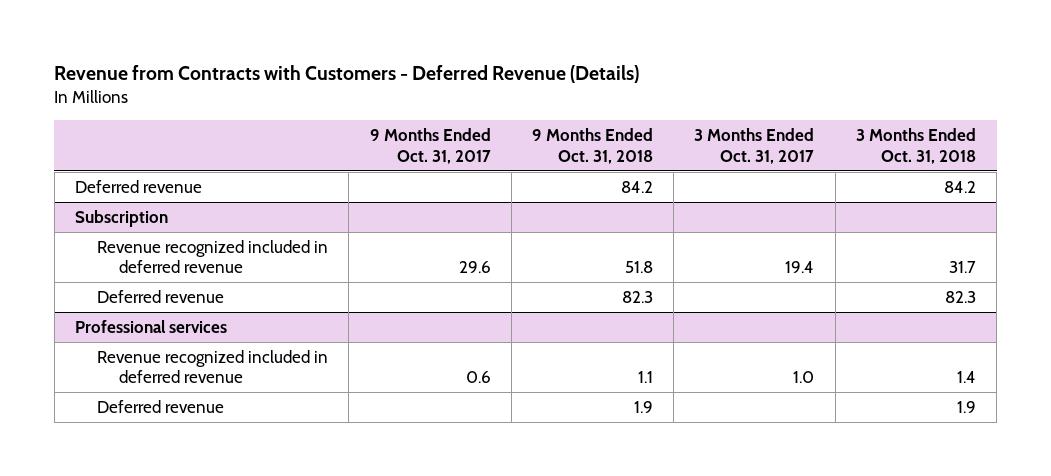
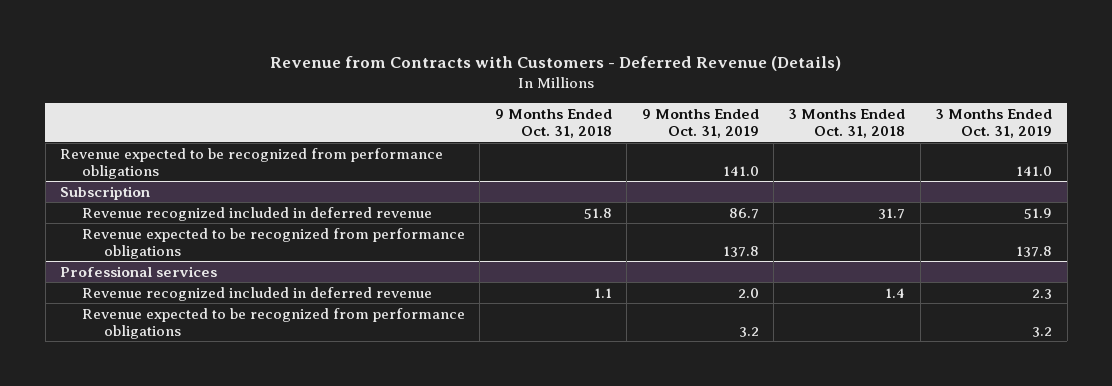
- | 9 Months Ended Oct. 31, 2017 | 9 Months Ended Oct. 31, 2018 | 3 Months Ended Oct. 31, 2017 | 3 Months Ended Oct. 31, 2018
+ | 9 Months Ended Oct. 31, 2018 | 9 Months Ended Oct. 31, 2019 | 3 Months Ended Oct. 31, 2018 | 3 Months Ended Oct. 31, 2019
- Deferred revenue | | 84.2 | | 84.2
+ Revenue expected to be recognized from performance obligations | | 141.0 | | 141.0
@ Subscription
- Deferred revenue | | 82.3 | | 82.3
+ Revenue expected to be recognized from performance obligations | | 137.8 | | 137.8
@ Professional services
- Deferred revenue | | 1.9 | | 1.9
+ Revenue expected to be recognized from performance obligations | | 3.2 | | 3.2

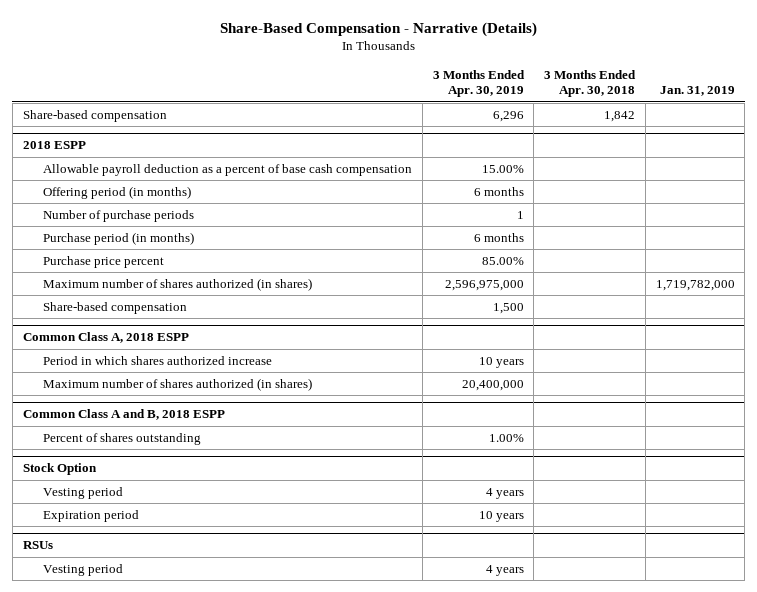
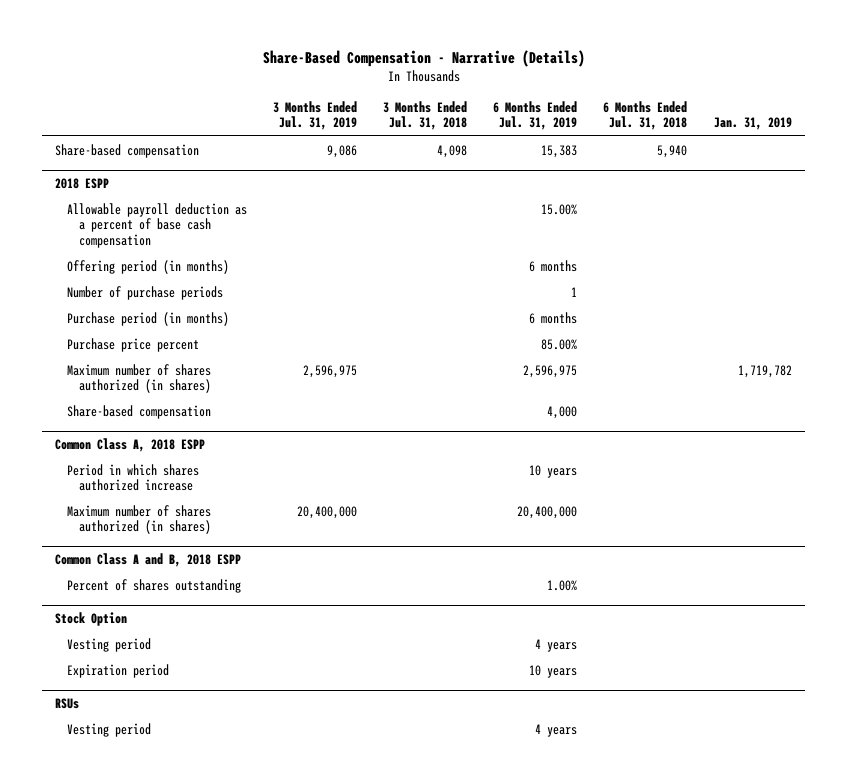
- | 3 Months Ended Apr. 30, 2019 | 3 Months Ended Apr. 30, 2018 | Jan. 31, 2019
+ | 3 Months Ended Jul. 31, 2019 | 3 Months Ended Jul. 31, 2018 | 6 Months Ended Jul. 31, 2019 | 6 Months Ended Jul. 31, 2018 | Jan. 31, 2019
@ 2018 ESPP
- Maximum number of shares authorized (in shares) | 2,596,975,000 | | 1,719,782,000
+ Maximum number of shares authorized (in shares) | 2,596,975 | | 2,596,975 | | 1,719,782

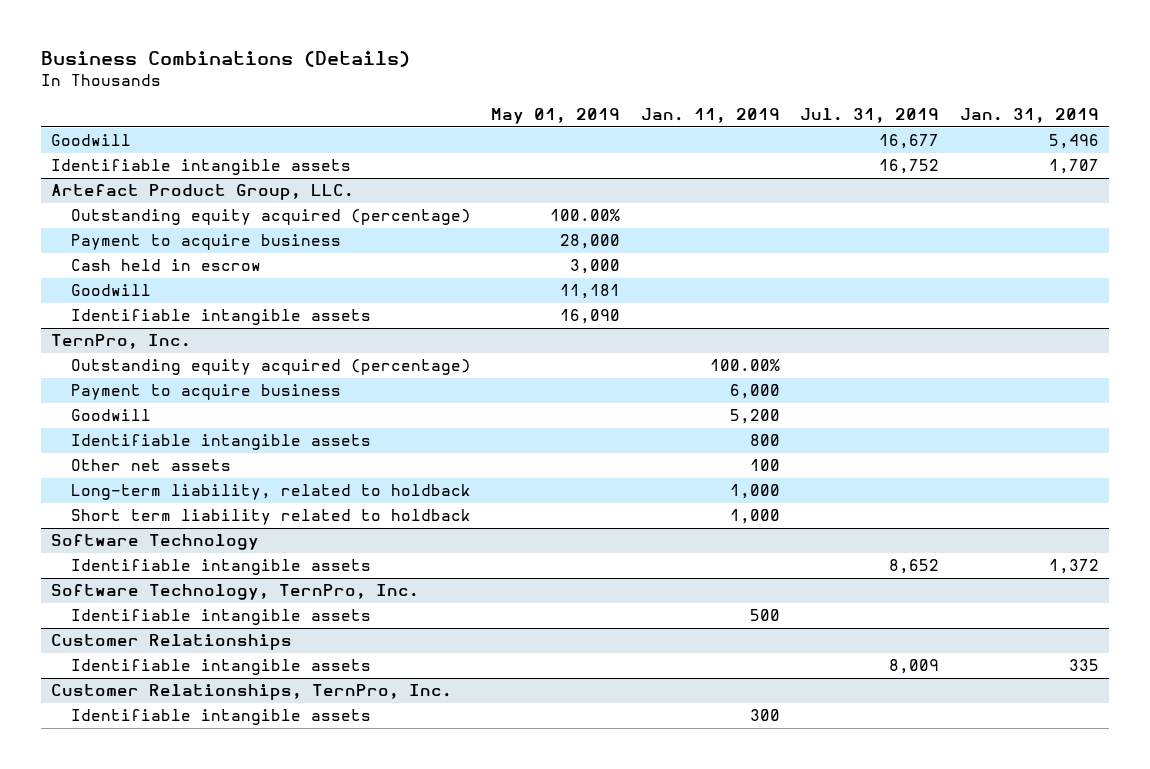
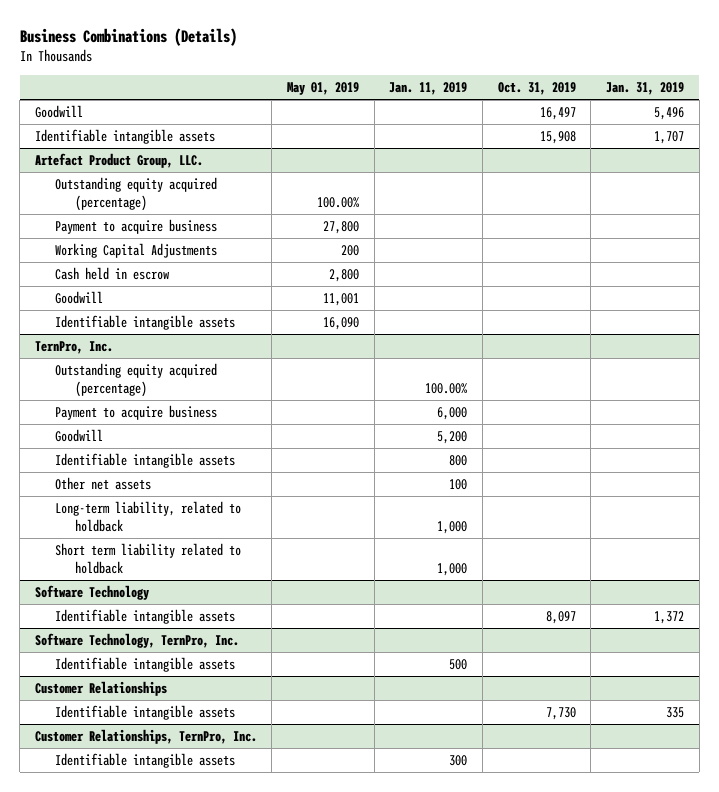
- | May 01, 2019 | Jan. 11, 2019 | Jul. 31, 2019 | Jan. 31, 2019
+ | May 01, 2019 | Jan. 11, 2019 | Oct. 31, 2019 | Jan. 31, 2019
@ Artefact Product Group, LLC.
- Payment to acquire business | 28,000 | | |
- Cash held in escrow | 3,000 | | |
- Goodwill | 11,181 | | |
+ Payment to acquire business | 27,800 | | |
+ Working Capital Adjustments | 200 | | |
+ Cash held in escrow | 2,800 | | |
+ Goodwill | 11,001 | | |

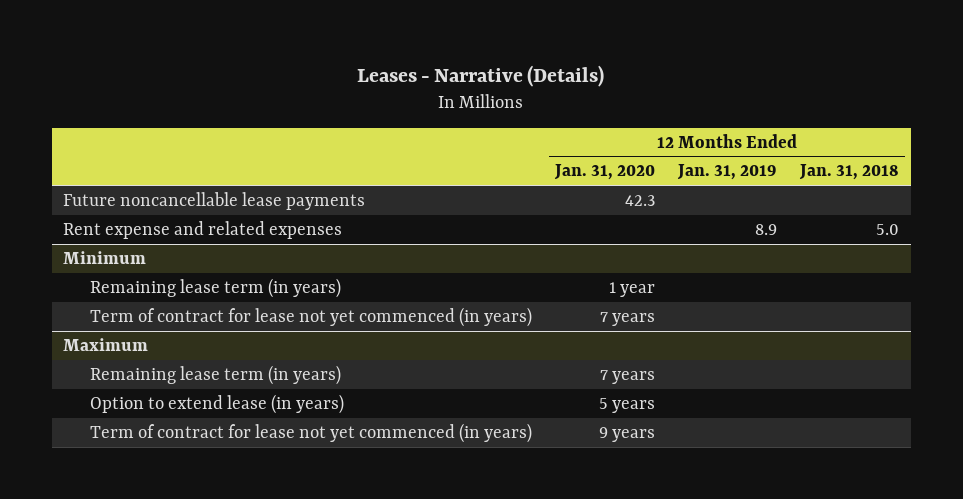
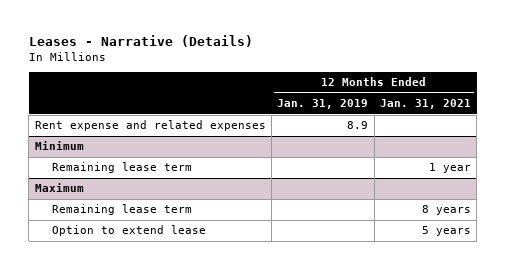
- | 12 Months Ended Jan. 31, 2020 | 12 Months Ended Jan. 31, 2019 | 12 Months Ended Jan. 31, 2018
+ | 12 Months Ended Jan. 31, 2019 | 12 Months Ended Jan. 31, 2021
- Future noncancellable lease payments | 42.3 | |
@ Minimum
- Remaining lease term (in years) | 1 year | |
- Term of contract for lease not yet commenced (in years) | 7 years | |
+ Remaining lease term | | 1 year
@ Maximum
- Remaining lease term (in years) | 7 years | |
- Option to extend lease (in years) | 5 years | |
- Term of contract for lease not yet commenced (in years) | 9 years | |
+ Remaining lease term | | 8 years
+ Option to extend lease | | 5 years

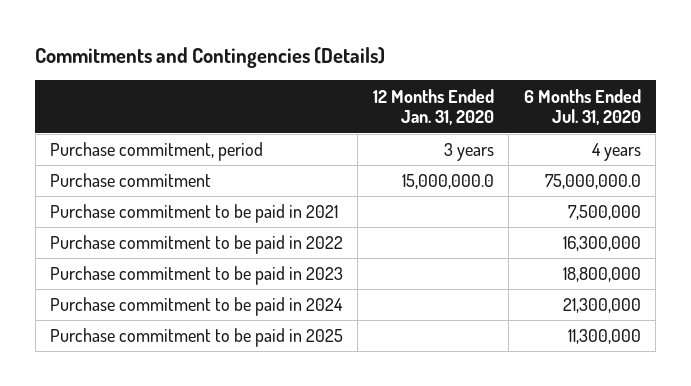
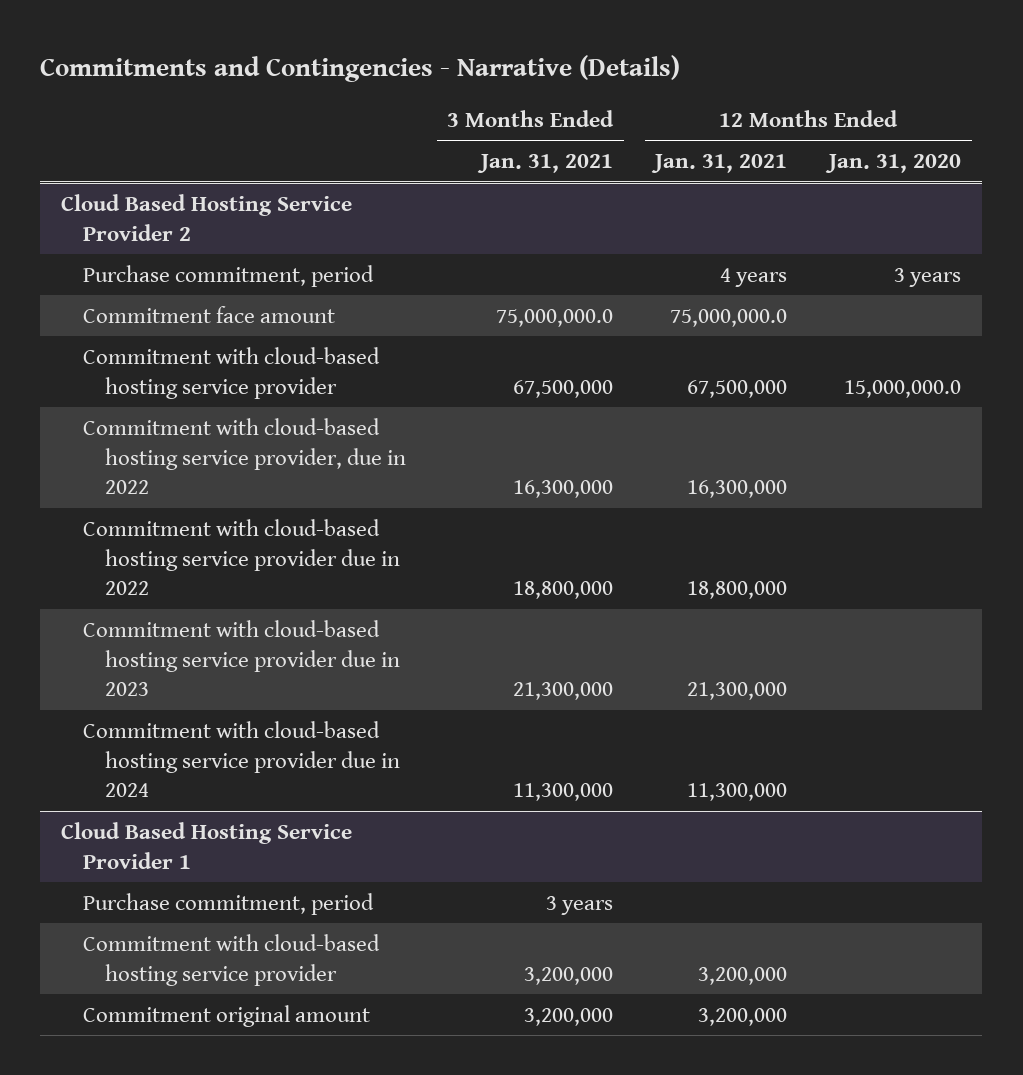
- Commitments and Contingencies (Details)
+ Commitments and Contingencies - Narrative (Details)
- | 12 Months Ended Jan. 31, 2020 | 6 Months Ended Jul. 31, 2020
+ | 3 Months Ended Jan. 31, 2021 | 12 Months Ended Jan. 31, 2021 | 12 Months Ended Jan. 31, 2020
+ Cloud Based Hosting Service Provider 2
- Purchase commitment | 15,000,000.0 | 75,000,000.0
- Purchase commitment to be paid in 2021 | | 7,500,000
- Purchase commitment to be paid in 2022 | | 16,300,000
- Purchase commitment to be paid in 2023 | | 18,800,000
- Purchase commitment to be paid in 2024 | | 21,300,000
- Purchase commitment to be paid in 2025 | | 11,300,000
+ Commitment face amount | 75,000,000.0 | 75,000,000.0 |
+ Commitment with cloud-based hosting service provider | 67,500,000 | 67,500,000 | 15,000,000.0
+ Commitment with cloud-based hosting service provider, due in 2022 | 16,300,000 | 16,300,000 |
+ Commitment with cloud-based hosting service provider due in 2022 | 18,800,000 | 18,800,000 |
+ Commitment with cloud-based hosting service provider due in 2023 | 21,300,000 | 21,300,000 |
+ Commitment with cloud-based hosting service provider due in 2024 | 11,300,000 | 11,300,000 |
+ Cloud Based Hosting Service Provider 1
+ Purchase commitment, period | 3 years | |
+ Commitment with cloud-based hosting service provider | 3,200,000 | 3,200,000 |
+ Commitment original amount | 3,200,000 | 3,200,000 |

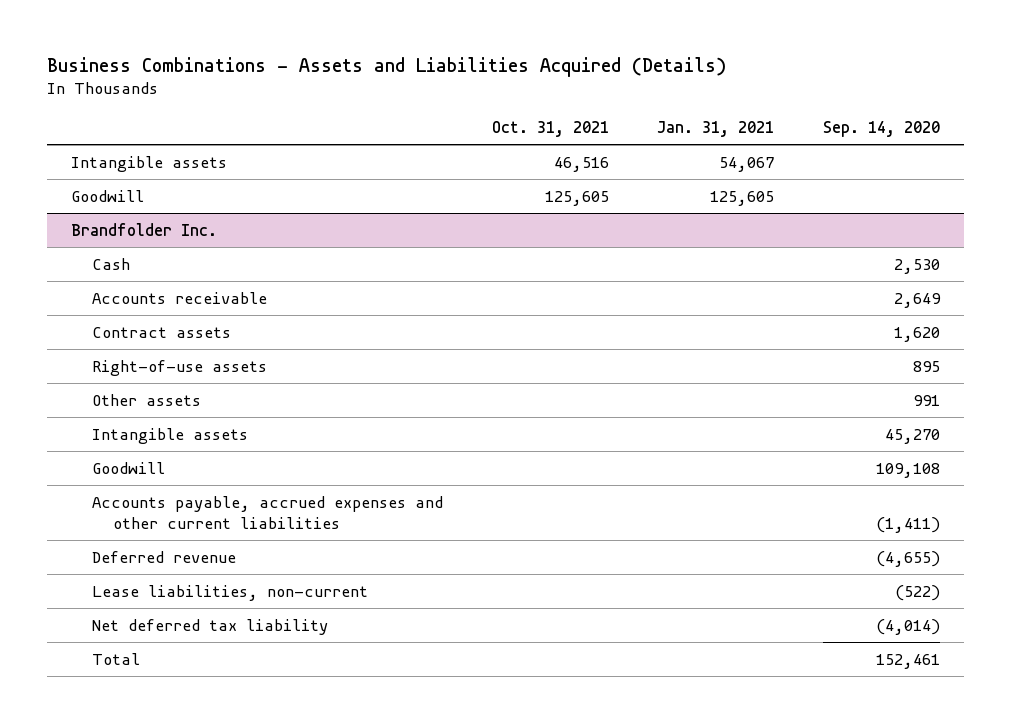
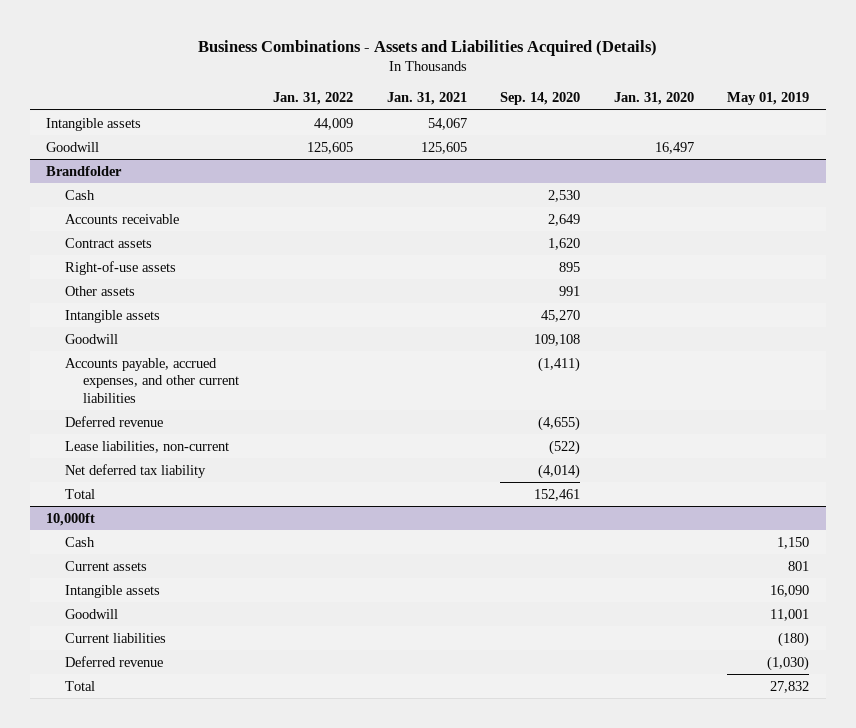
- | Oct. 31, 2021 | Jan. 31, 2021 | Sep. 14, 2020
+ | Jan. 31, 2022 | Jan. 31, 2021 | Sep. 14, 2020 | Jan. 31, 2020 | May 01, 2019
- Brandfolder Inc.
+ Brandfolder
- Accounts payable, accrued expenses and other current liabilities | | | (1,411)
+ Accounts payable, accrued expenses, and other current liabilities | | | (1,411) | |
+ 10,000ft
+ Cash | | | | | 1,150
+ Current assets | | | | | 801
+ Intangible assets | | | | | 16,090
+ Goodwill | | | | | 11,001
+ Current liabilities | | | | | (180)
+ Deferred revenue | | | | | (1,030)
+ Total | | | | | 27,832

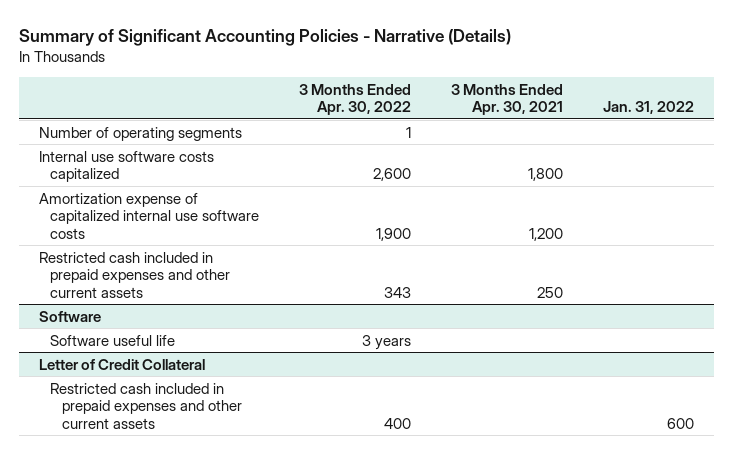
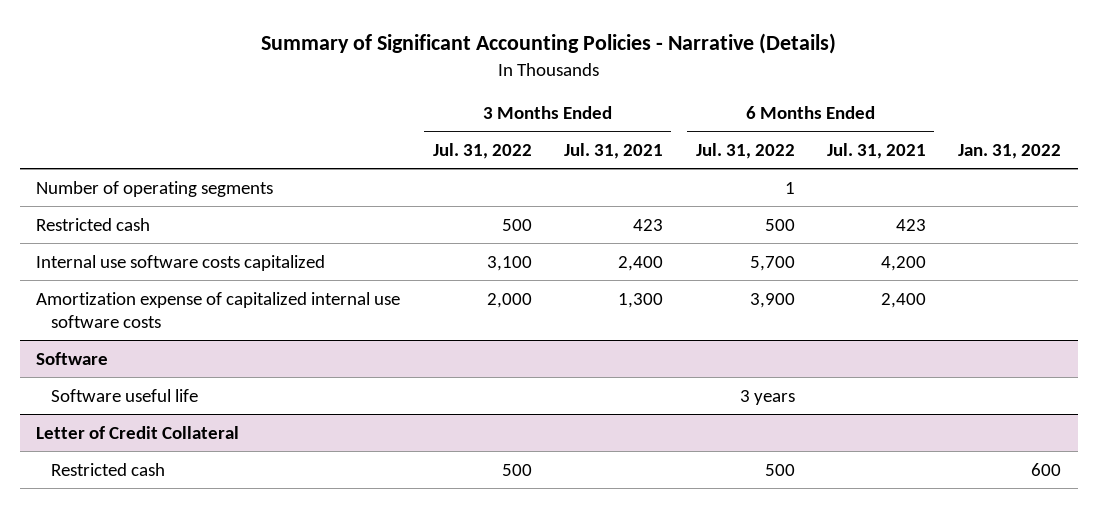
- | 3 Months Ended Apr. 30, 2022 | 3 Months Ended Apr. 30, 2021 | Jan. 31, 2022
+ | 3 Months Ended Jul. 31, 2022 | 3 Months Ended Jul. 31, 2021 | 6 Months Ended Jul. 31, 2022 | 6 Months Ended Jul. 31, 2021 | Jan. 31, 2022
+ Restricted cash | 500 | 423 | 500 | 423 |
- Restricted cash included in prepaid expenses and other current assets | 343 | 250 |
@ Letter of Credit Collateral
- Restricted cash included in prepaid expenses and other current assets | 400 | | 600
+ Restricted cash | 500 | | 500 | | 600

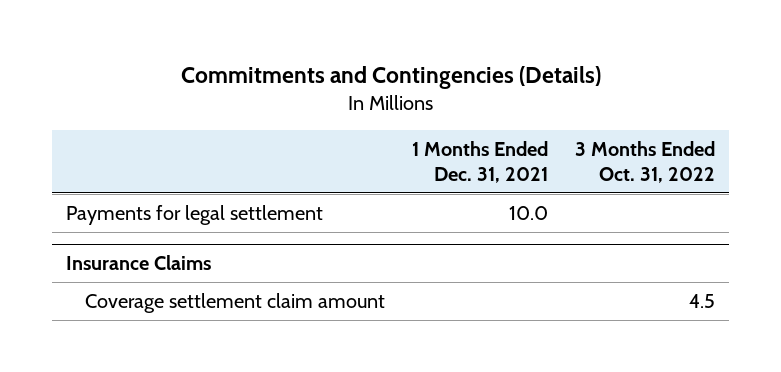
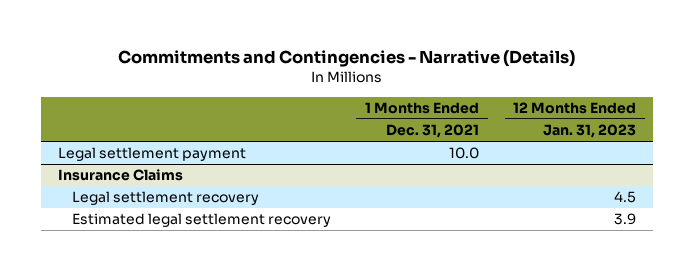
- Commitments and Contingencies (Details)
+ Commitments and Contingencies - Narrative (Details)
- | 1 Months Ended Dec. 31, 2021 | 3 Months Ended Oct. 31, 2022
+ | 1 Months Ended Dec. 31, 2021 | 12 Months Ended Jan. 31, 2023
- Payments for legal settlement | 10.0 |
+ Legal settlement payment | 10.0 |
@ Insurance Claims
- Coverage settlement claim amount | | 4.5
+ Legal settlement recovery | | 4.5
+ Estimated legal settlement recovery | | 3.9

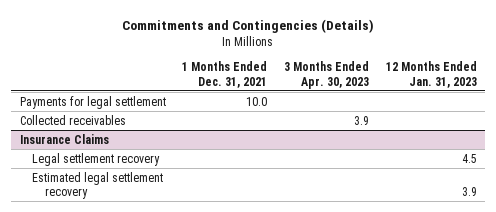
- Commitments and Contingencies - Narrative (Details)
+ Commitments and Contingencies (Details)
- | 1 Months Ended Dec. 31, 2021 | 12 Months Ended Jan. 31, 2023
+ | 1 Months Ended Dec. 31, 2021 | 3 Months Ended Apr. 30, 2023 | 12 Months Ended Jan. 31, 2023
- Legal settlement payment | 10.0 |
+ Payments for legal settlement | 10.0 | |
+ Collected receivables | | 3.9 |

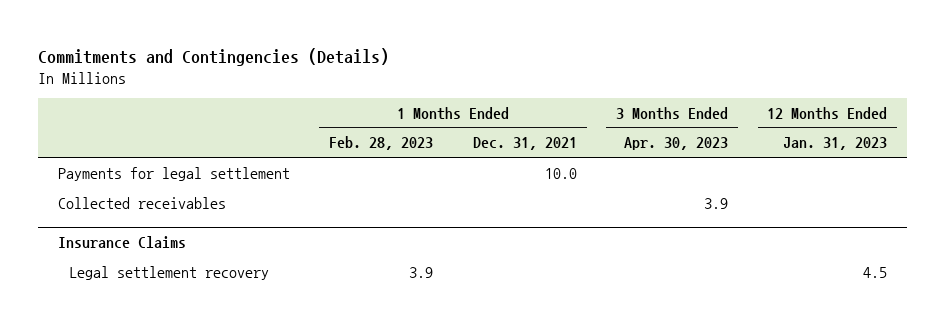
- | 1 Months Ended Dec. 31, 2021 | 3 Months Ended Apr. 30, 2023 | 12 Months Ended Jan. 31, 2023
+ | 1 Months Ended Feb. 28, 2023 | 1 Months Ended Dec. 31, 2021 | 3 Months Ended Apr. 30, 2023 | 12 Months Ended Jan. 31, 2023
@ Insurance Claims
- Estimated legal settlement recovery | | | 3.9

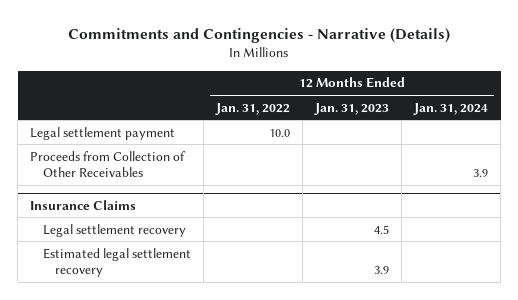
- Commitments and Contingencies (Details)
+ Commitments and Contingencies - Narrative (Details)
- | 1 Months Ended Feb. 28, 2023 | 1 Months Ended Dec. 31, 2021 | 3 Months Ended Apr. 30, 2023 | 12 Months Ended Jan. 31, 2023
+ | 12 Months Ended Jan. 31, 2022 | 12 Months Ended Jan. 31, 2023 | 12 Months Ended Jan. 31, 2024
- Payments for legal settlement | | 10.0 | |
- Collected receivables | | | 3.9 |
+ Legal settlement payment | 10.0 | |
+ Proceeds from Collection of Other Receivables | | | 3.9
@ Insurance Claims
+ Estimated legal settlement recovery | | 3.9 |

